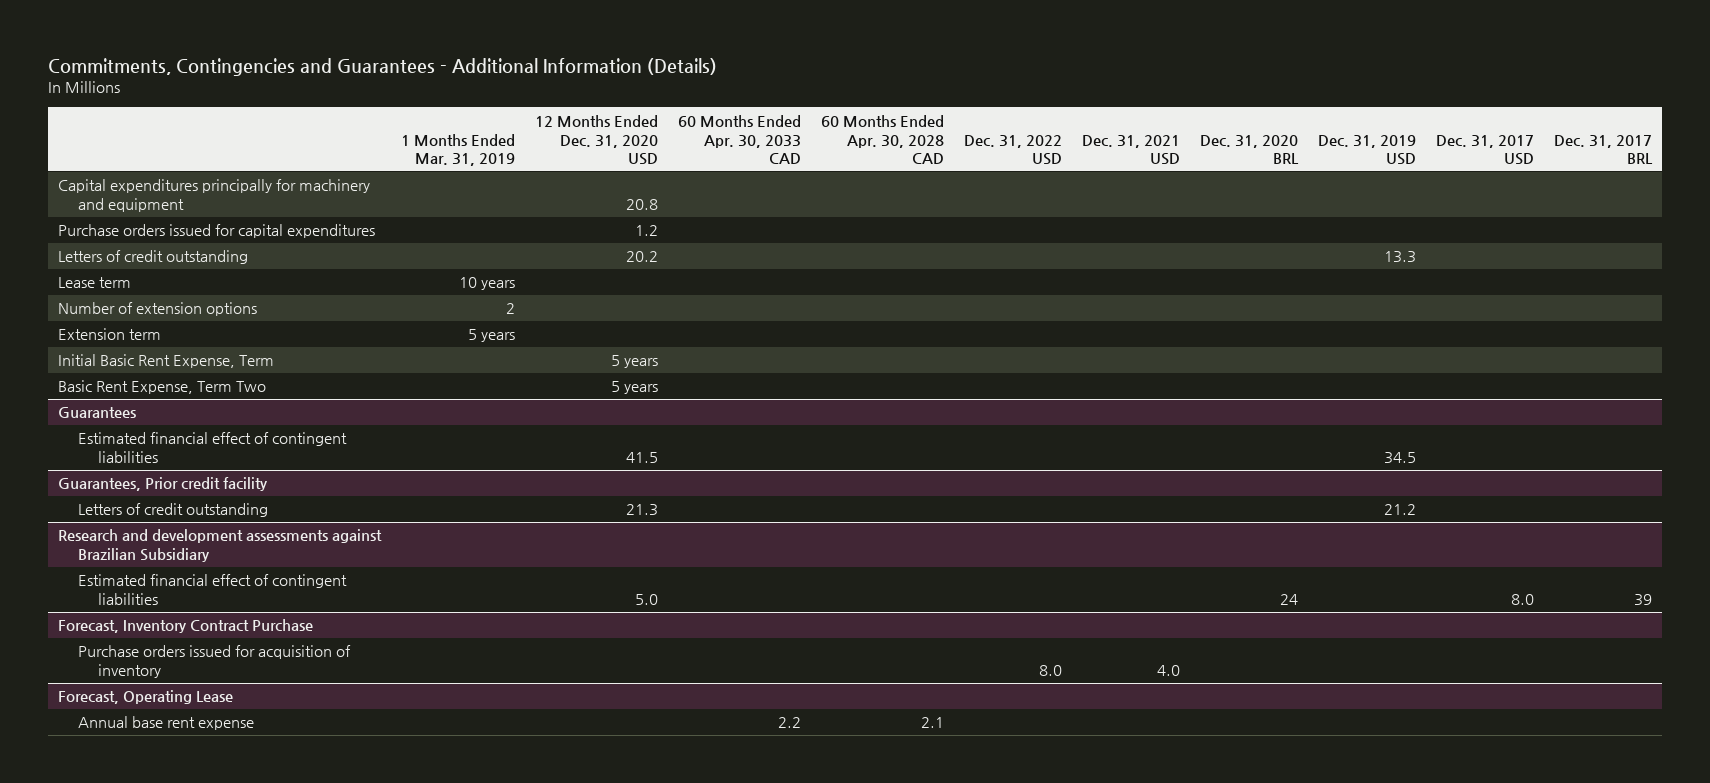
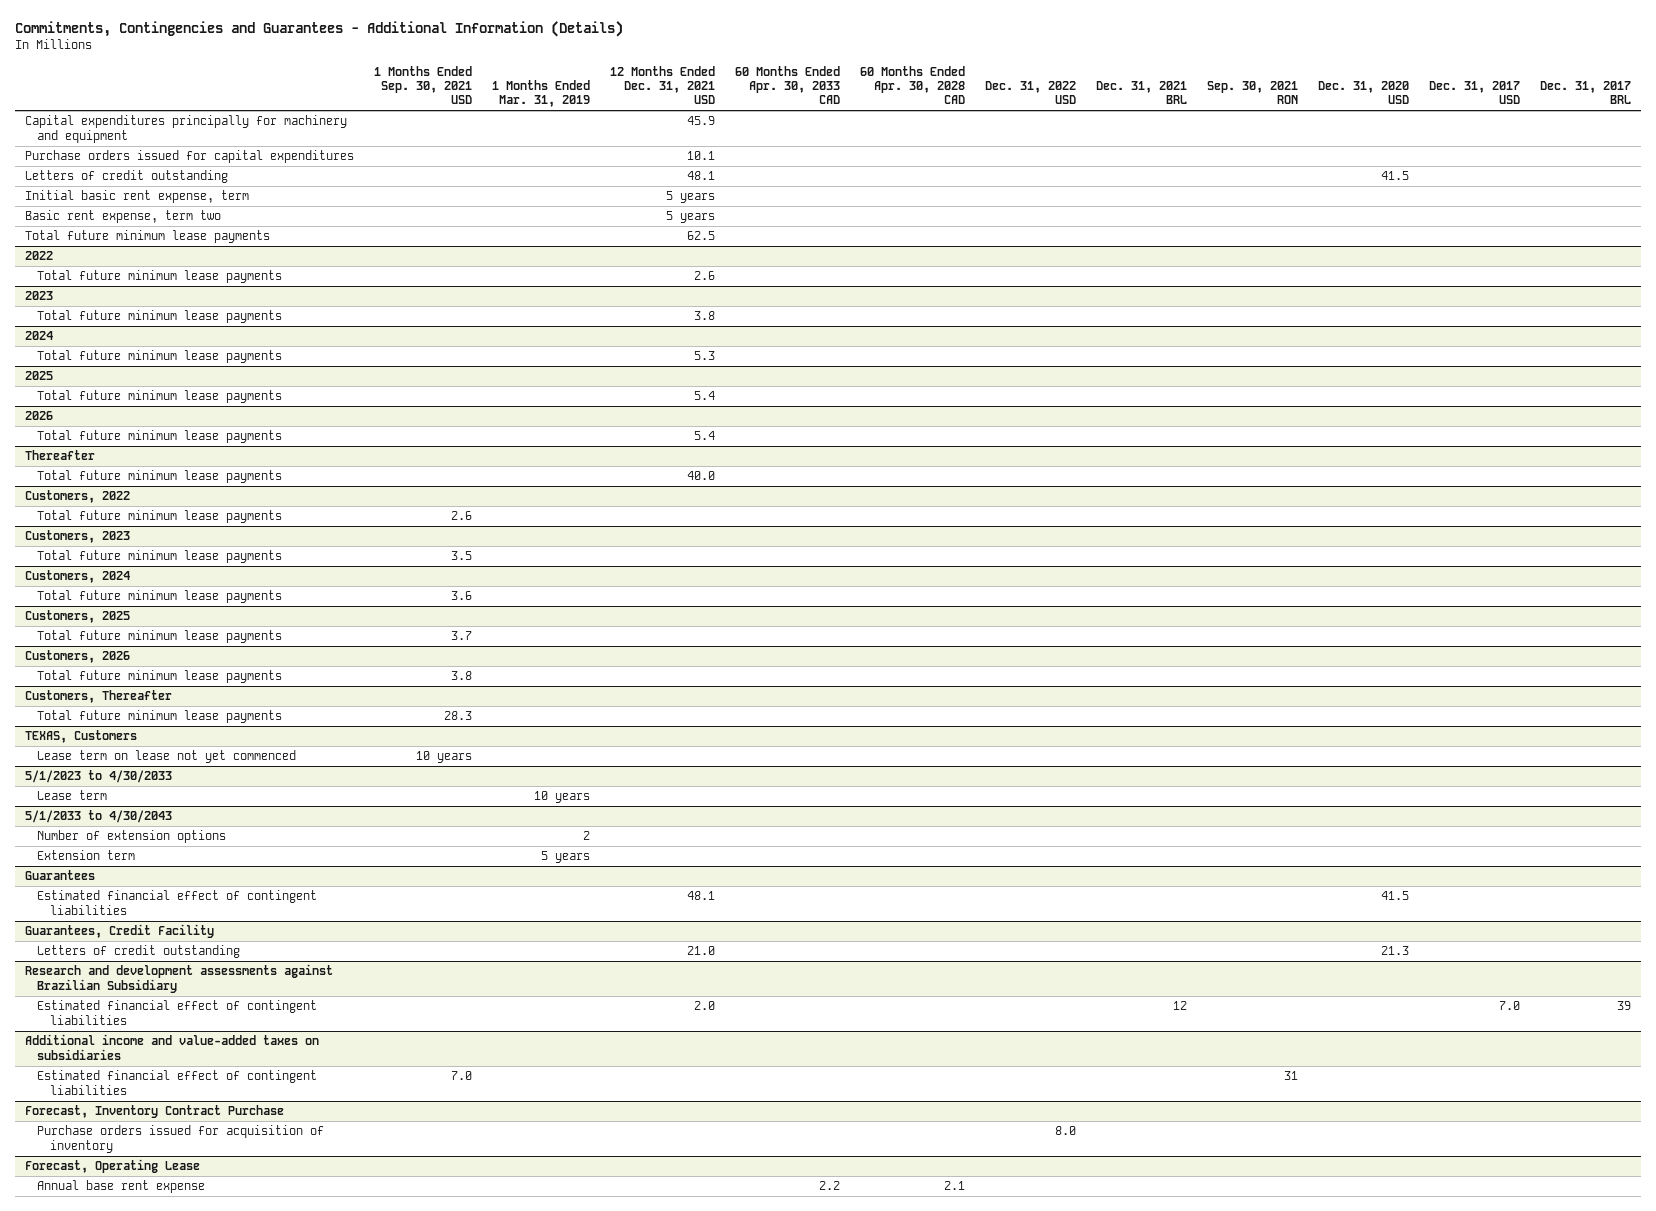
- | 1 Months Ended Mar. 31, 2019 | 12 Months Ended Dec. 31, 2020 USD | 60 Months Ended Apr. 30, 2033 CAD | 60 Months Ended Apr. 30, 2028 CAD | Dec. 31, 2022 USD | Dec. 31, 2021 USD | Dec. 31, 2020 BRL | Dec. 31, 2019 USD | Dec. 31, 2017 USD | Dec. 31, 2017 BRL
+ | 1 Months Ended Sep. 30, 2021 USD | 1 Months Ended Mar. 31, 2019 | 12 Months Ended Dec. 31, 2021 USD | 60 Months Ended Apr. 30, 2033 CAD | 60 Months Ended Apr. 30, 2028 CAD | Dec. 31, 2022 USD | Dec. 31, 2021 BRL | Sep. 30, 2021 RON | Dec. 31, 2020 USD | Dec. 31, 2017 USD | Dec. 31, 2017 BRL
- Lease term | 10 years | | | | | | | | |
- Number of extension options | 2 | | | | | | | | |
- Extension term | 5 years | | | | | | | | |
- Initial Basic Rent Expense, Term | | 5 years | | | | | | | |
- Basic Rent Expense, Term Two | | 5 years | | | | | | | |
+ Initial basic rent expense, term | | | 5 years | | | | | | | |
+ Basic rent expense, term two | | | 5 years | | | | | | | |
+ Total future minimum lease payments | | | 62.5 | | | | | | | |
+ 2022
+ Total future minimum lease payments | | | 2.6 | | | | | | | |
+ 2023
+ Total future minimum lease payments | | | 3.8 | | | | | | | |
+ 2024
+ Total future minimum lease payments | | | 5.3 | | | | | | | |
+ 2025
+ Total future minimum lease payments | | | 5.4 | | | | | | | |
+ 2026
+ Total future minimum lease payments | | | 5.4 | | | | | | | |
+ Thereafter
+ Total future minimum lease payments | | | 40.0 | | | | | | | |
+ Customers, 2022
+ Total future minimum lease payments | 2.6 | | | | | | | | | |
+ Customers, 2023
+ Total future minimum lease payments | 3.5 | | | | | | | | | |
+ Customers, 2024
+ Total future minimum lease payments | 3.6 | | | | | | | | | |
+ Customers, 2025
+ Total future minimum lease payments | 3.7 | | | | | | | | | |
+ Customers, 2026
+ Total future minimum lease payments | 3.8 | | | | | | | | | |
+ Customers, Thereafter
+ Total future minimum lease payments | 28.3 | | | | | | | | | |
+ TEXAS, Customers
+ Lease term on lease not yet commenced | 10 years | | | | | | | | | |
+ 5/1/2023 to 4/30/2033
+ Lease term | | 10 years | | | | | | | | |
+ 5/1/2033 to 4/30/2043
+ Number of extension options | | 2 | | | | | | | | |
+ Extension term | | 5 years | | | | | | | | |
- Guarantees, Prior credit facility
+ Guarantees, Credit Facility
@ Research and development assessments against Brazilian Subsidiary
- Estimated financial effect of contingent liabilities | | 5.0 | | | | | 24 | | 8.0 | 39
+ Estimated financial effect of contingent liabilities | | | 2.0 | | | | 12 | | | 7.0 | 39
+ Additional income and value-added taxes on subsidiaries
+ Estimated financial effect of contingent liabilities | 7.0 | | | | | | | 31 | | |

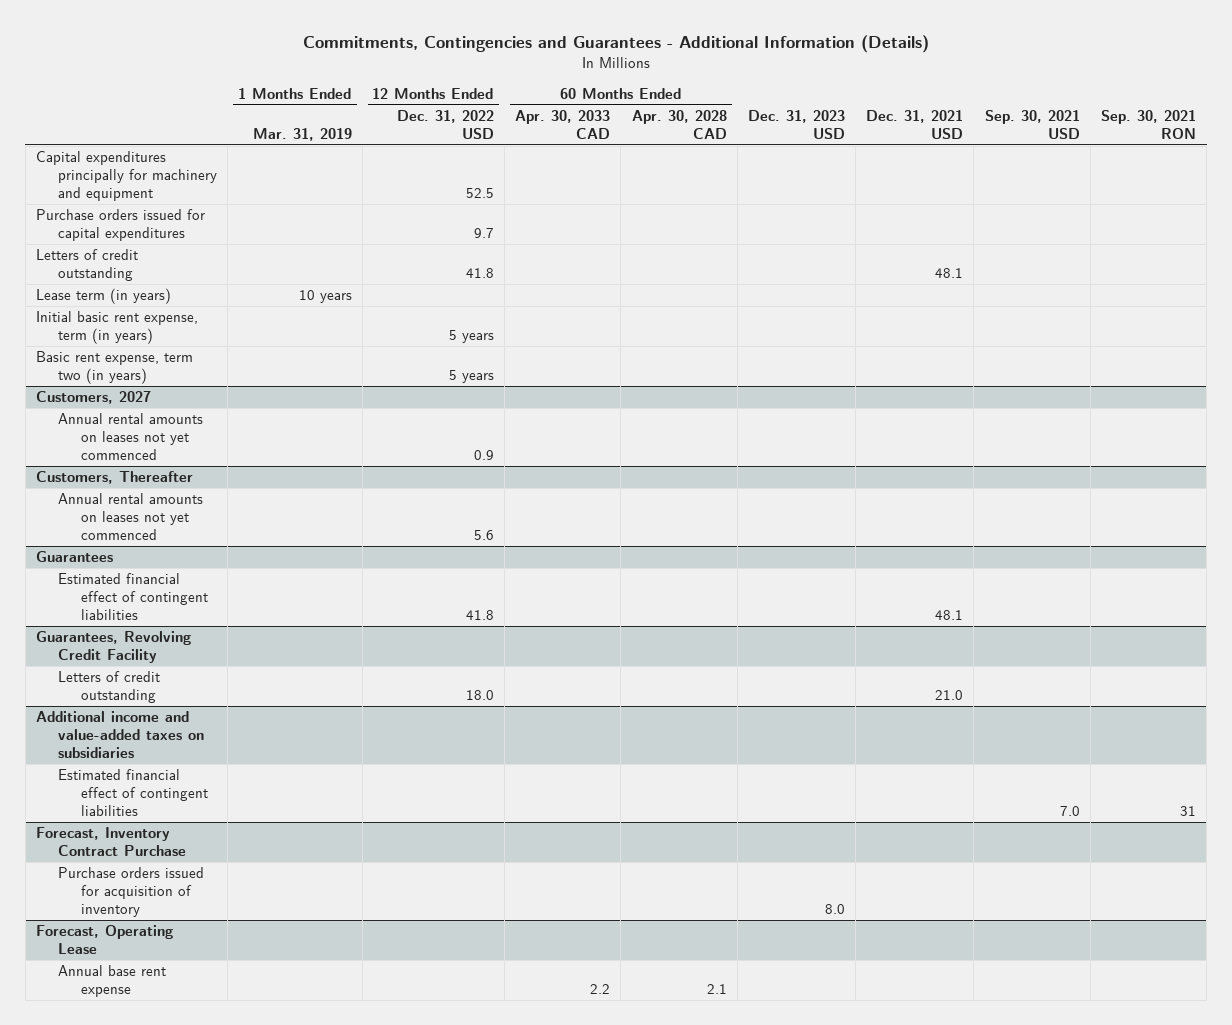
- | 1 Months Ended Sep. 30, 2021 USD | 1 Months Ended Mar. 31, 2019 | 12 Months Ended Dec. 31, 2021 USD | 60 Months Ended Apr. 30, 2033 CAD | 60 Months Ended Apr. 30, 2028 CAD | Dec. 31, 2022 USD | Dec. 31, 2021 BRL | Sep. 30, 2021 RON | Dec. 31, 2020 USD | Dec. 31, 2017 USD | Dec. 31, 2017 BRL
+ | 1 Months Ended Mar. 31, 2019 | 12 Months Ended Dec. 31, 2022 USD | 60 Months Ended Apr. 30, 2033 CAD | 60 Months Ended Apr. 30, 2028 CAD | Dec. 31, 2023 USD | Dec. 31, 2021 USD | Sep. 30, 2021 USD | Sep. 30, 2021 RON
- Initial basic rent expense, term | | | 5 years | | | | | | | |
- Basic rent expense, term two | | | 5 years | | | | | | | |
- Total future minimum lease payments | | | 62.5 | | | | | | | |
- 2022
- Total future minimum lease payments | | | 2.6 | | | | | | | |
- 2023
- Total future minimum lease payments | | | 3.8 | | | | | | | |
- 2024
- Total future minimum lease payments | | | 5.3 | | | | | | | |
- 2025
- Total future minimum lease payments | | | 5.4 | | | | | | | |
- 2026
- Total future minimum lease payments | | | 5.4 | | | | | | | |
- Thereafter
- Total future minimum lease payments | | | 40.0 | | | | | | | |
- Customers, 2022
- Total future minimum lease payments | 2.6 | | | | | | | | | |
- Customers, 2023
- Total future minimum lease payments | 3.5 | | | | | | | | | |
- Customers, 2024
- Total future minimum lease payments | 3.6 | | | | | | | | | |
- Customers, 2025
- Total future minimum lease payments | 3.7 | | | | | | | | | |
- Customers, 2026
- Total future minimum lease payments | 3.8 | | | | | | | | | |
+ Lease term (in years) | 10 years | | | | | | |
+ Initial basic rent expense, term (in years) | | 5 years | | | | | |
+ Basic rent expense, term two (in years) | | 5 years | | | | | |
+ Customers, 2027
+ Annual rental amounts on leases not yet commenced | | 0.9 | | | | | |
@ Customers, Thereafter
- Total future minimum lease payments | 28.3 | | | | | | | | | |
- TEXAS, Customers
- Lease term on lease not yet commenced | 10 years | | | | | | | | | |
- 5/1/2023 to 4/30/2033
- Lease term | | 10 years | | | | | | | | |
- 5/1/2033 to 4/30/2043
- Number of extension options | | 2 | | | | | | | | |
- Extension term | | 5 years | | | | | | | | |
@ Customers, Thereafter
+ Annual rental amounts on leases not yet commenced | | 5.6 | | | | | |
- Guarantees, Credit Facility
+ Guarantees, Revolving Credit Facility
- Research and development assessments against Brazilian Subsidiary
- Estimated financial effect of contingent liabilities | | | 2.0 | | | | 12 | | | 7.0 | 39

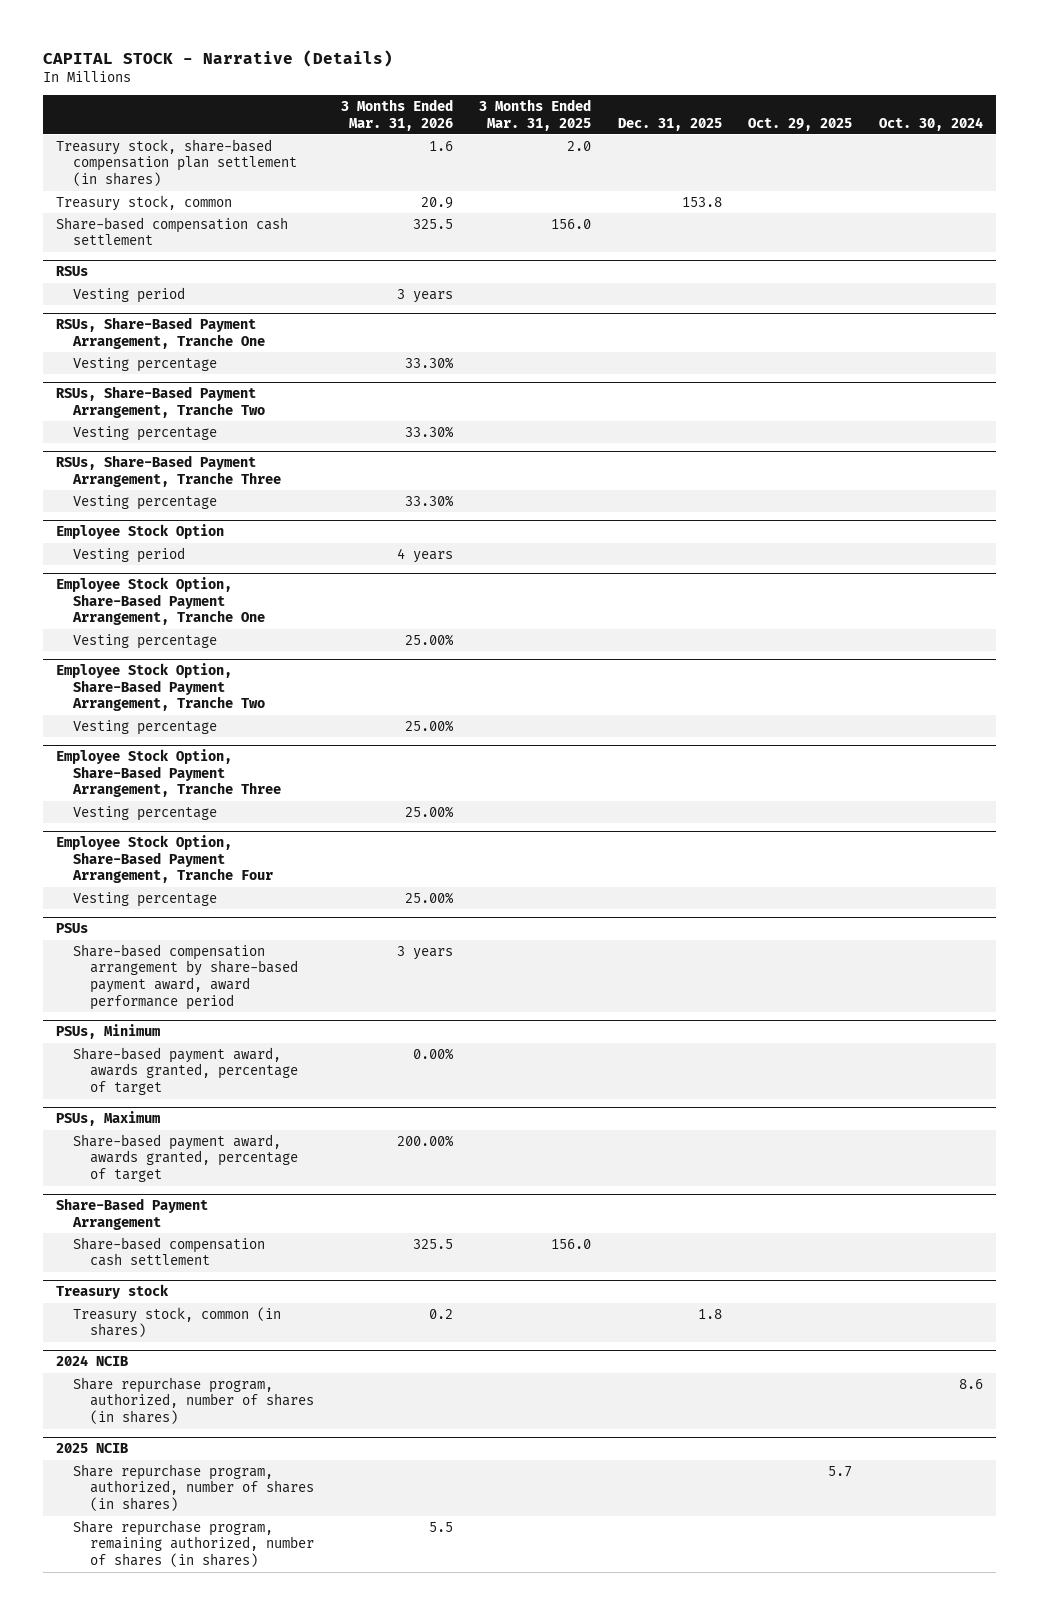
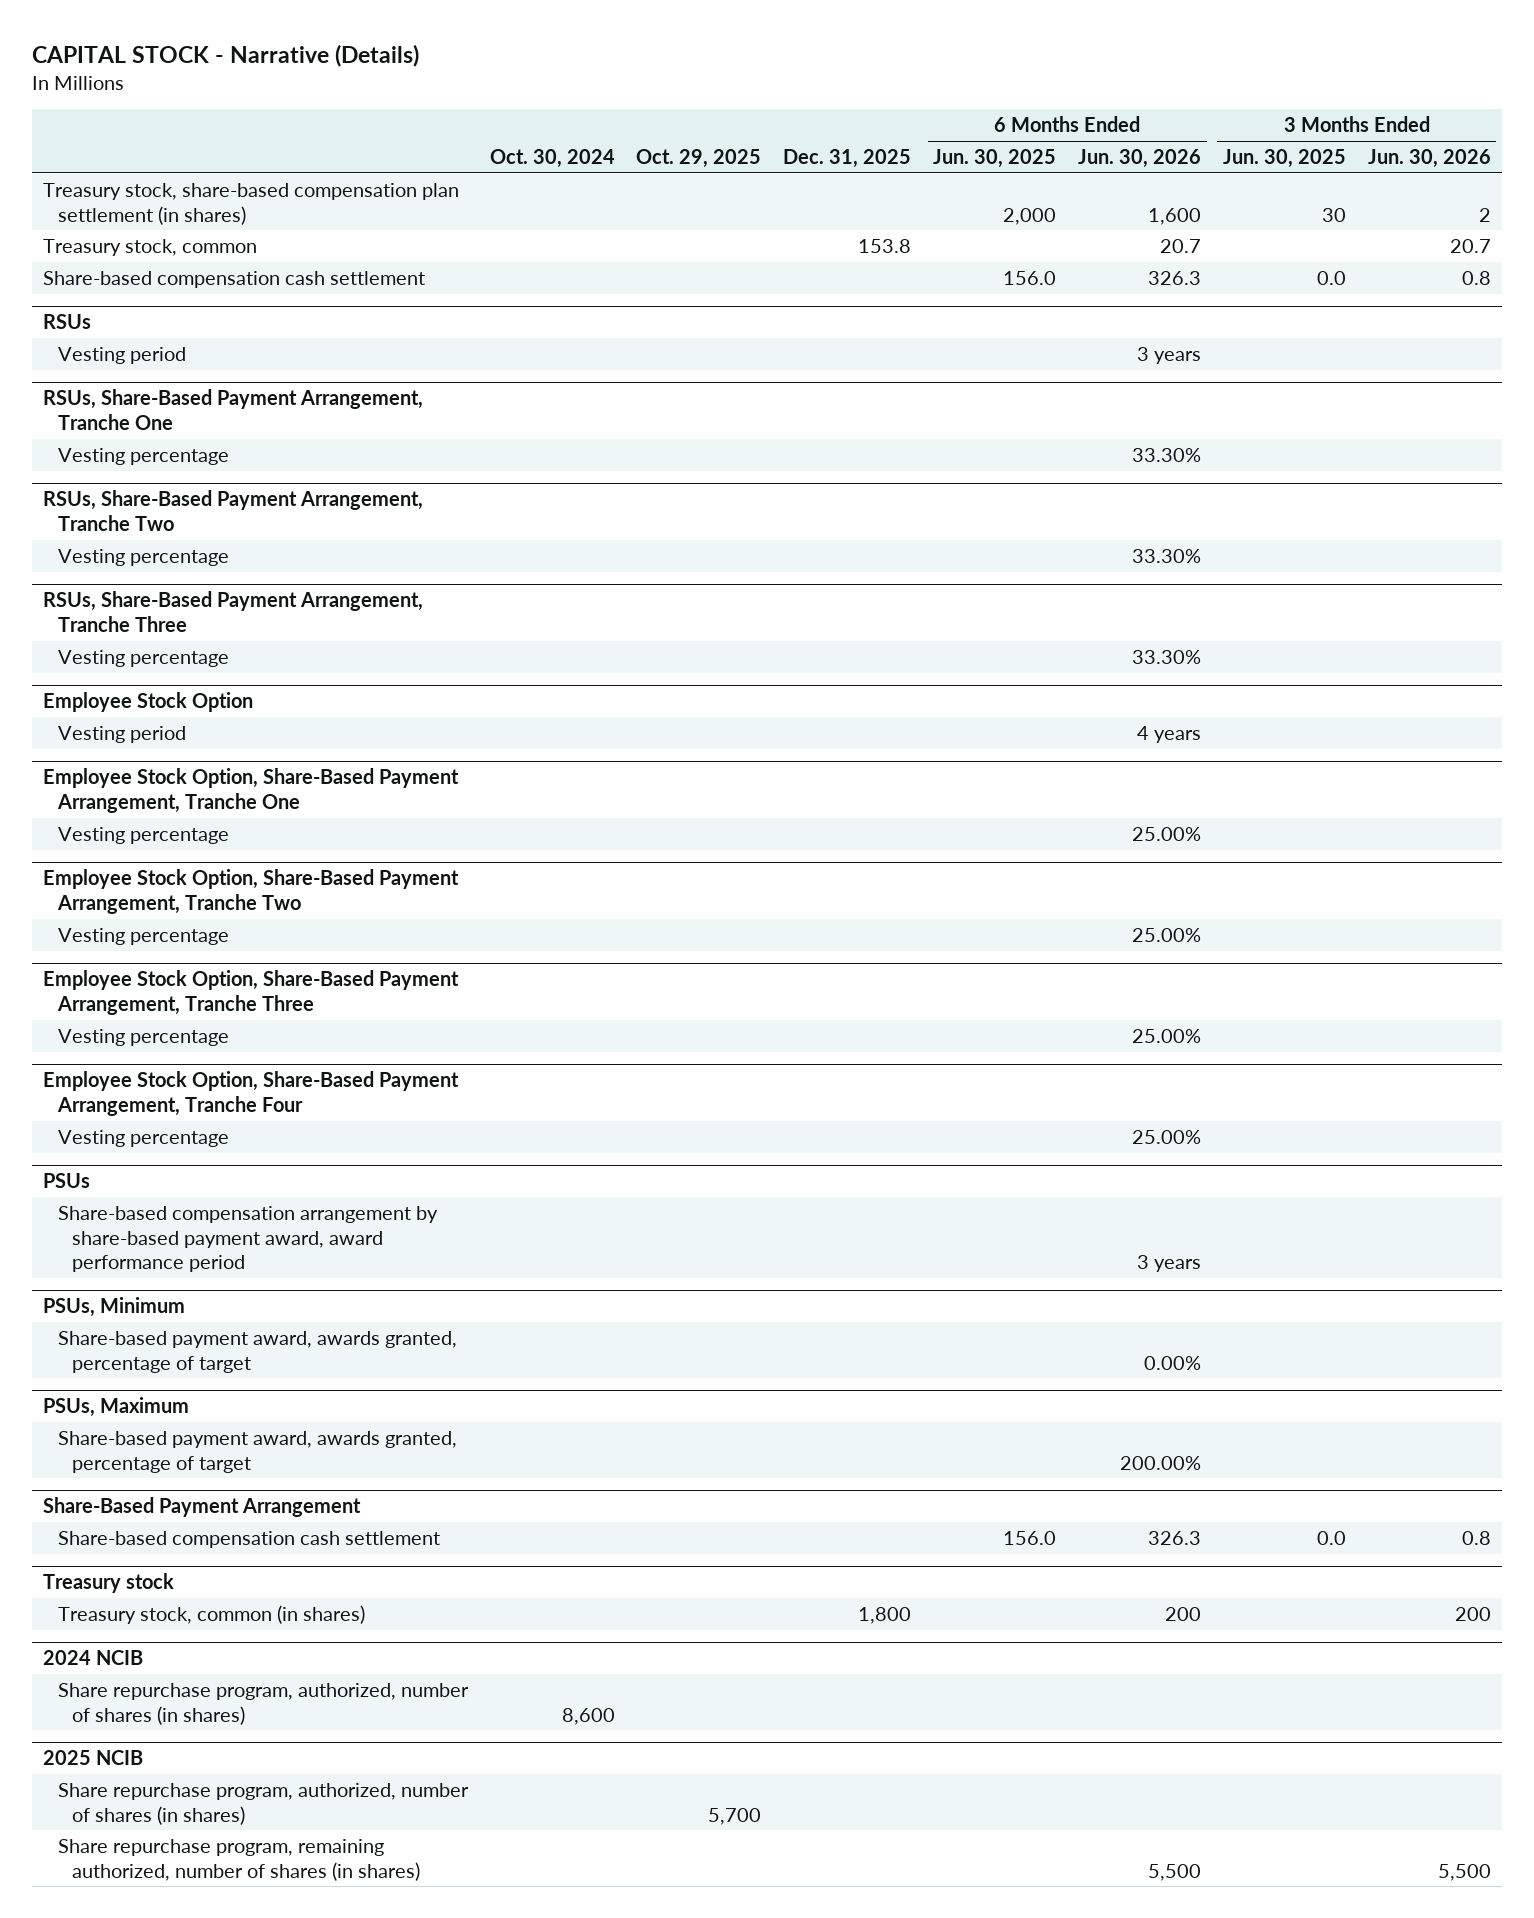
- | 3 Months Ended Mar. 31, 2026 | 3 Months Ended Mar. 31, 2025 | Dec. 31, 2025 | Oct. 29, 2025 | Oct. 30, 2024
+ | Oct. 30, 2024 | Oct. 29, 2025 | Dec. 31, 2025 | 6 Months Ended Jun. 30, 2025 | 6 Months Ended Jun. 30, 2026 | 3 Months Ended Jun. 30, 2025 | 3 Months Ended Jun. 30, 2026
@ Treasury stock
- Treasury stock, common (in shares) | 0.2 | | 1.8 | |
+ Treasury stock, common (in shares) | | | 1,800 | | 200 | | 200
@ 2024 NCIB
- Share repurchase program, authorized, number of shares (in shares) | | | | | 8.6
+ Share repurchase program, authorized, number of shares (in shares) | 8,600 | | | | | |
@ 2025 NCIB
- Share repurchase program, authorized, number of shares (in shares) | | | | 5.7 |
+ Share repurchase program, authorized, number of shares (in shares) | | 5,700 | | | | |

